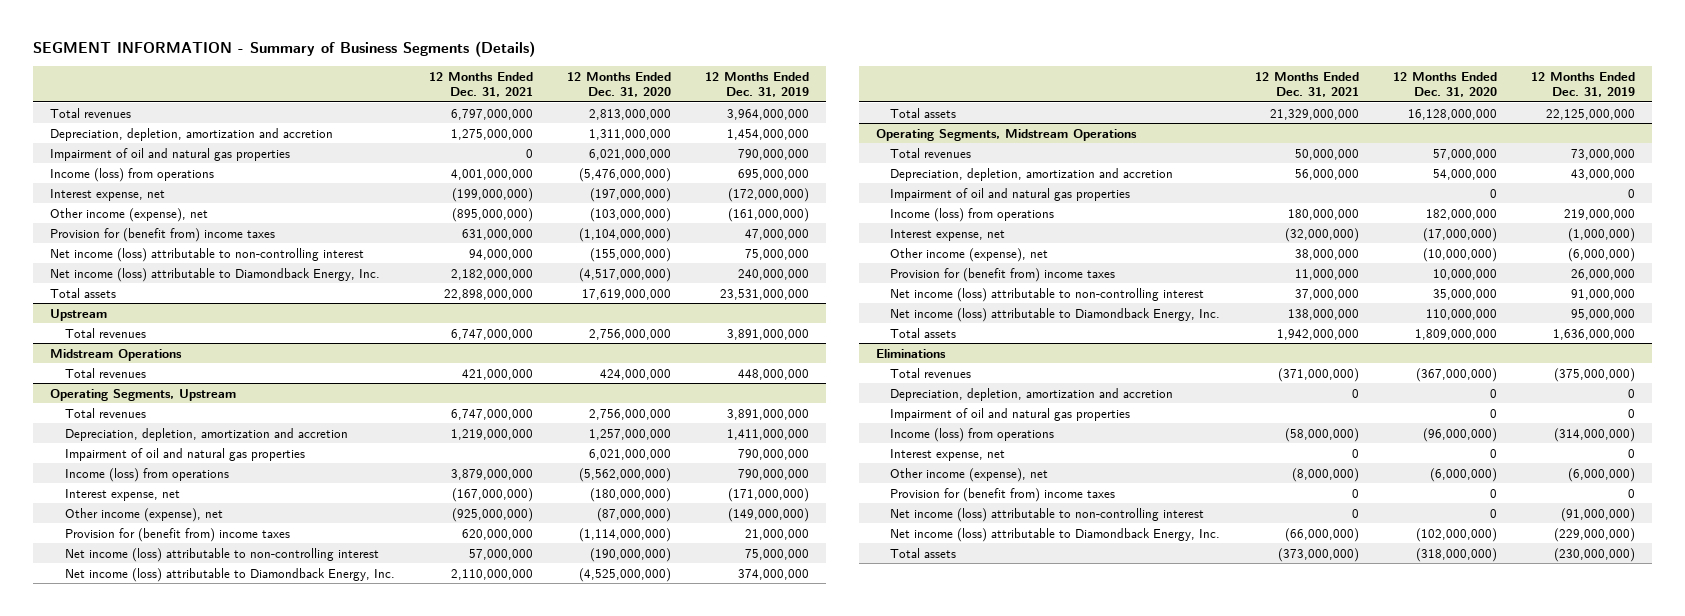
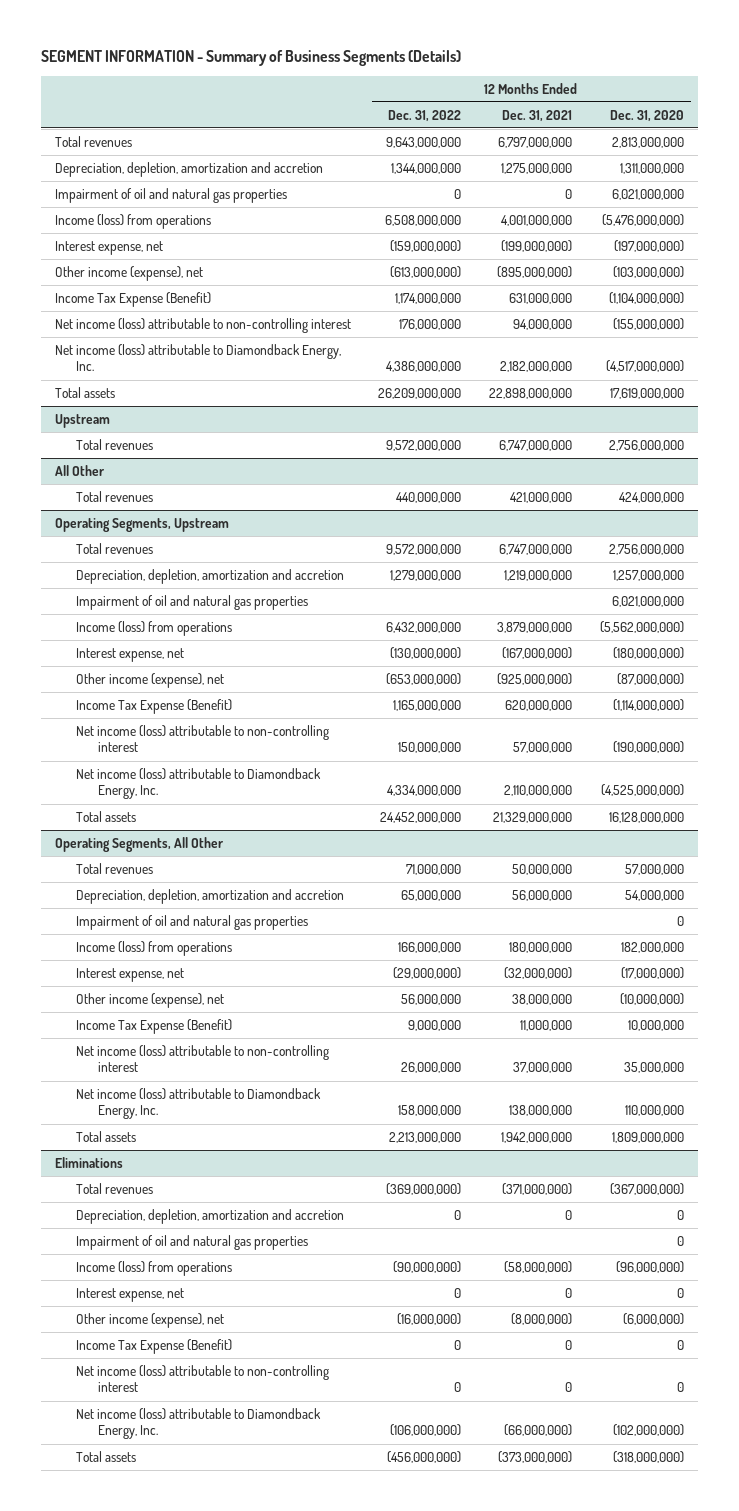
- | 12 Months Ended Dec. 31, 2021 | 12 Months Ended Dec. 31, 2020 | 12 Months Ended Dec. 31, 2019
+ | 12 Months Ended Dec. 31, 2022 | 12 Months Ended Dec. 31, 2021 | 12 Months Ended Dec. 31, 2020
- Provision for (benefit from) income taxes | 631,000,000 | (1,104,000,000) | 47,000,000
+ Income Tax Expense (Benefit) | 1,174,000,000 | 631,000,000 | (1,104,000,000)
- Midstream Operations
+ All Other
@ Operating Segments, Upstream
- Provision for (benefit from) income taxes | 620,000,000 | (1,114,000,000) | 21,000,000
+ Income Tax Expense (Benefit) | 1,165,000,000 | 620,000,000 | (1,114,000,000)
- Operating Segments, Midstream Operations
+ Operating Segments, All Other
- Provision for (benefit from) income taxes | 11,000,000 | 10,000,000 | 26,000,000
+ Income Tax Expense (Benefit) | 9,000,000 | 11,000,000 | 10,000,000
@ Eliminations
- Provision for (benefit from) income taxes | 0 | 0 | 0
+ Income Tax Expense (Benefit) | 0 | 0 | 0

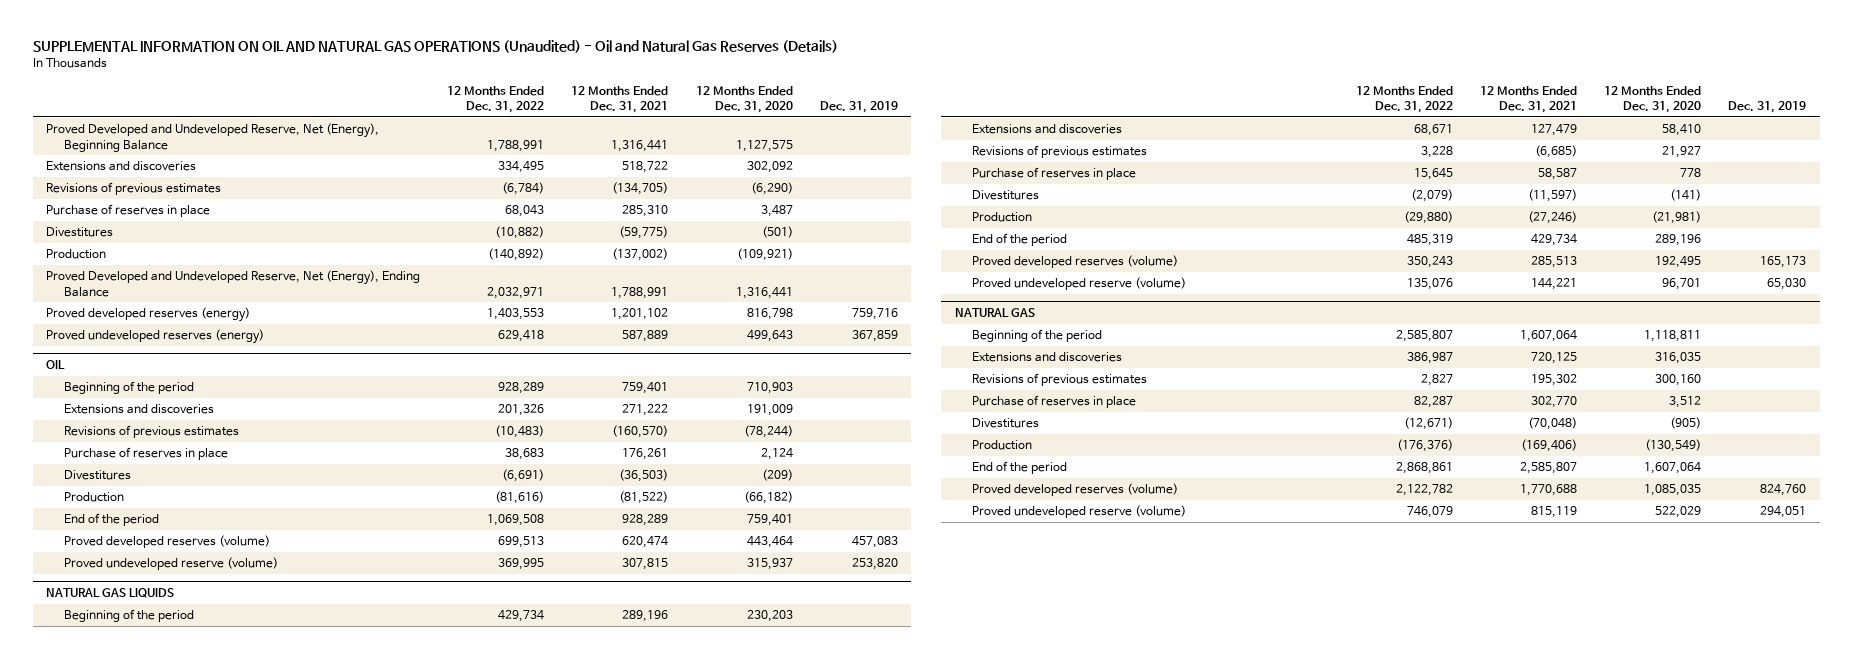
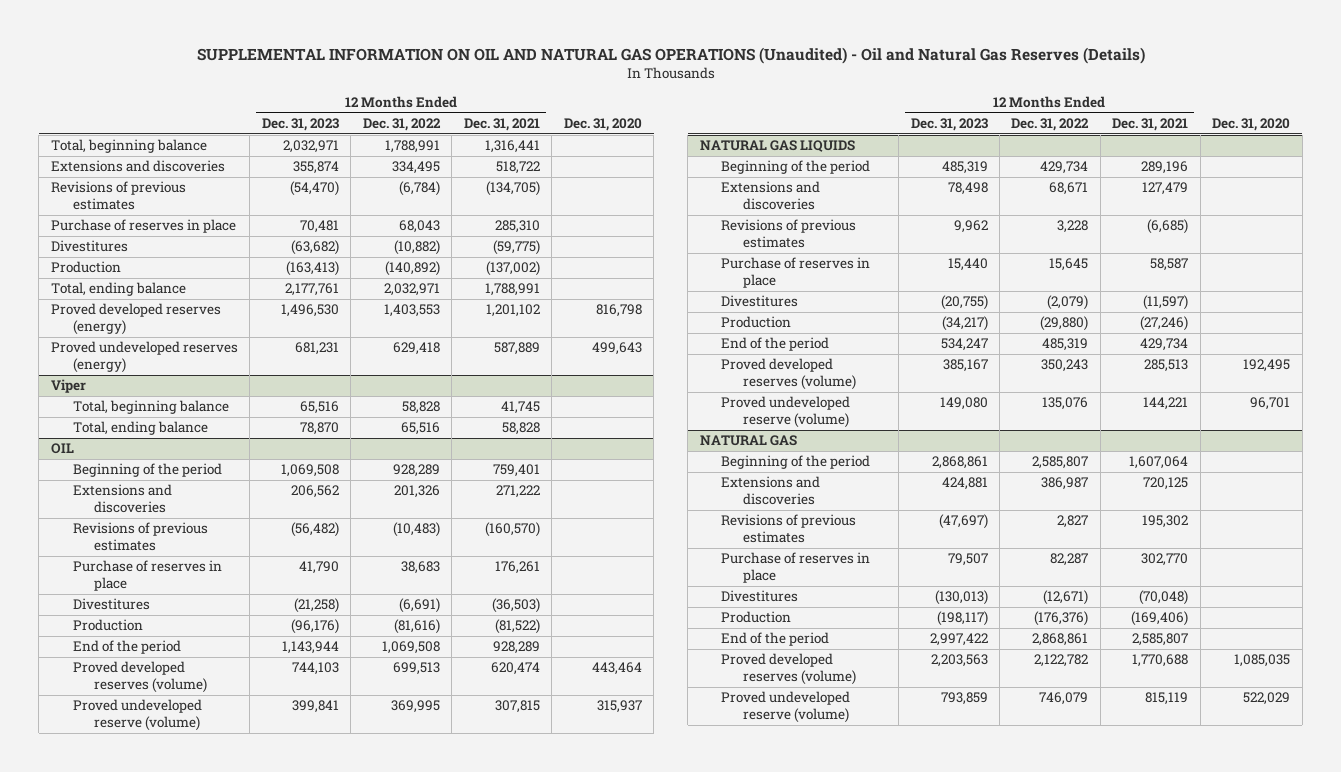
- | 12 Months Ended Dec. 31, 2022 | 12 Months Ended Dec. 31, 2021 | 12 Months Ended Dec. 31, 2020 | Dec. 31, 2019
+ | 12 Months Ended Dec. 31, 2023 | 12 Months Ended Dec. 31, 2022 | 12 Months Ended Dec. 31, 2021 | Dec. 31, 2020
- Proved Developed and Undeveloped Reserve, Net (Energy), Beginning Balance | 1,788,991 | 1,316,441 | 1,127,575 |
+ Total, beginning balance | 2,032,971 | 1,788,991 | 1,316,441 |
- Proved Developed and Undeveloped Reserve, Net (Energy), Ending Balance | 2,032,971 | 1,788,991 | 1,316,441 |
+ Total, ending balance | 2,177,761 | 2,032,971 | 1,788,991 |
+ Viper
+ Total, beginning balance | 65,516 | 58,828 | 41,745 |
+ Total, ending balance | 78,870 | 65,516 | 58,828 |

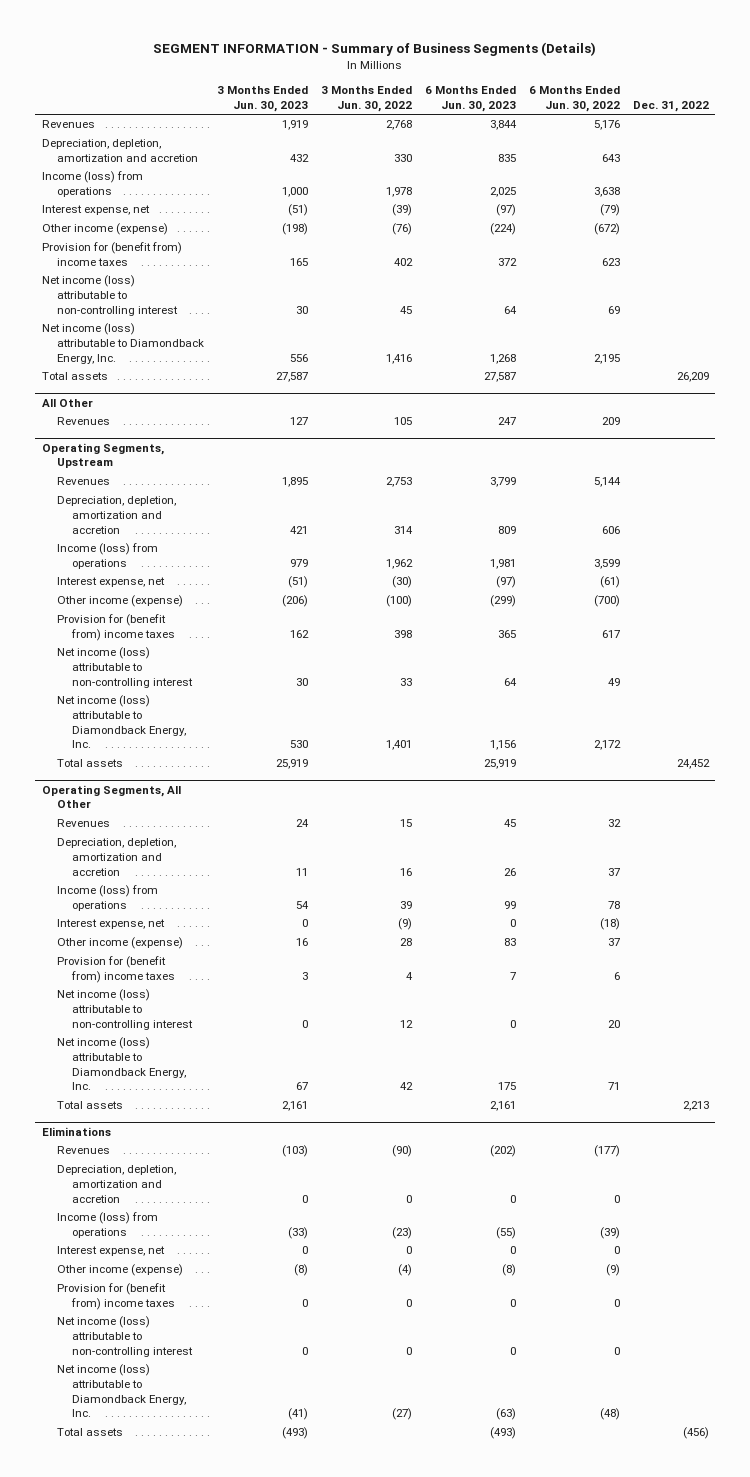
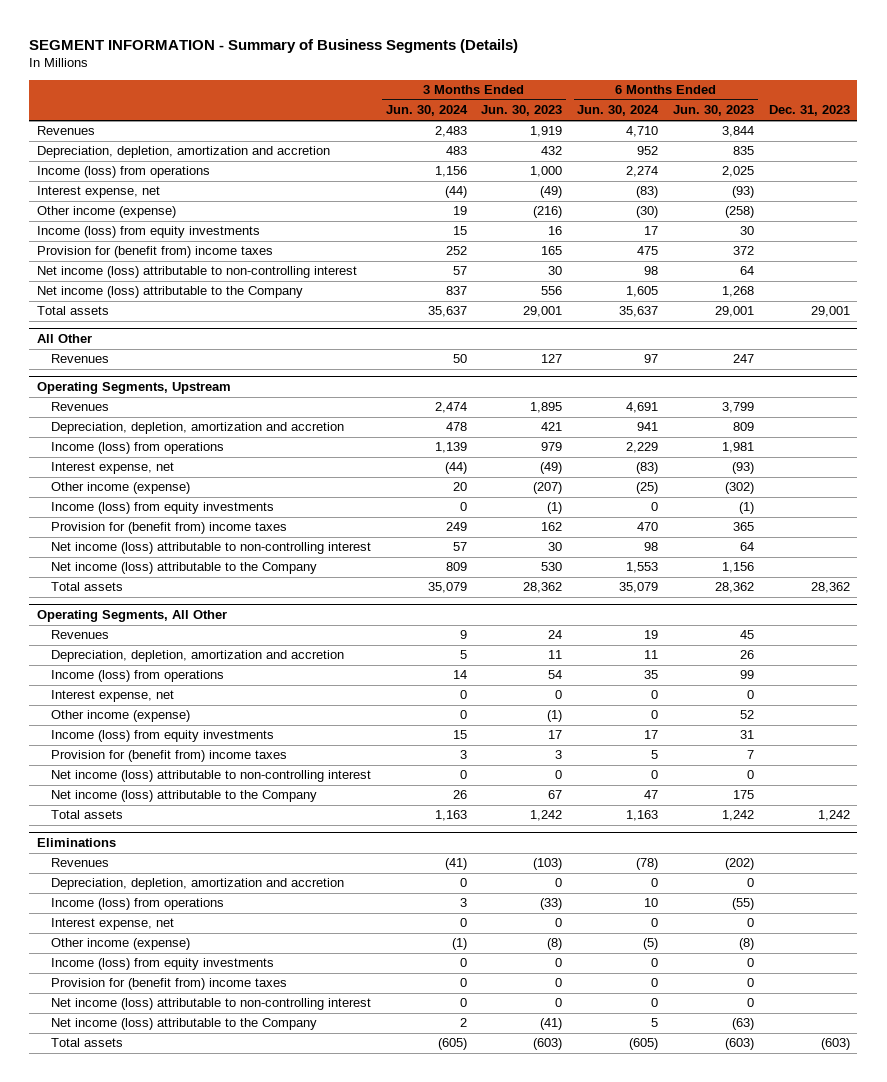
- | 3 Months Ended Jun. 30, 2023 | 3 Months Ended Jun. 30, 2022 | 6 Months Ended Jun. 30, 2023 | 6 Months Ended Jun. 30, 2022 | Dec. 31, 2022
+ | 3 Months Ended Jun. 30, 2024 | 3 Months Ended Jun. 30, 2023 | 6 Months Ended Jun. 30, 2024 | 6 Months Ended Jun. 30, 2023 | Dec. 31, 2023
- Interest expense, net | (51) | (39) | (97) | (79) |
- Other income (expense) | (198) | (76) | (224) | (672) |
+ Interest expense, net | (44) | (49) | (83) | (93) |
+ Other income (expense) | 19 | (216) | (30) | (258) |
+ Income (loss) from equity investments | 15 | 16 | 17 | 30 |
- Net income (loss) attributable to Diamondback Energy, Inc. | 556 | 1,416 | 1,268 | 2,195 |
- Total assets | 27,587 | | 27,587 | | 26,209
+ Net income (loss) attributable to the Company | 837 | 556 | 1,605 | 1,268 |
+ Total assets | 35,637 | 29,001 | 35,637 | 29,001 | 29,001
@ Operating Segments, Upstream
- Interest expense, net | (51) | (30) | (97) | (61) |
- Other income (expense) | (206) | (100) | (299) | (700) |
+ Interest expense, net | (44) | (49) | (83) | (93) |
+ Other income (expense) | 20 | (207) | (25) | (302) |
+ Income (loss) from equity investments | 0 | (1) | 0 | (1) |
- Net income (loss) attributable to Diamondback Energy, Inc. | 530 | 1,401 | 1,156 | 2,172 |
- Total assets | 25,919 | | 25,919 | | 24,452
+ Net income (loss) attributable to the Company | 809 | 530 | 1,553 | 1,156 |
+ Total assets | 35,079 | 28,362 | 35,079 | 28,362 | 28,362
@ Operating Segments, All Other
- Other income (expense) | 16 | 28 | 83 | 37 |
+ Other income (expense) | 0 | (1) | 0 | 52 |
+ Income (loss) from equity investments | 15 | 17 | 17 | 31 |
- Net income (loss) attributable to Diamondback Energy, Inc. | 67 | 42 | 175 | 71 |
- Total assets | 2,161 | | 2,161 | | 2,213
+ Net income (loss) attributable to the Company | 26 | 67 | 47 | 175 |
+ Total assets | 1,163 | 1,242 | 1,163 | 1,242 | 1,242
@ Eliminations
+ Income (loss) from equity investments | 0 | 0 | 0 | 0 |
- Net income (loss) attributable to Diamondback Energy, Inc. | (41) | (27) | (63) | (48) |
- Total assets | (493) | | (493) | | (456)
+ Net income (loss) attributable to the Company | 2 | (41) | 5 | (63) |
+ Total assets | (605) | (603) | (605) | (603) | (603)

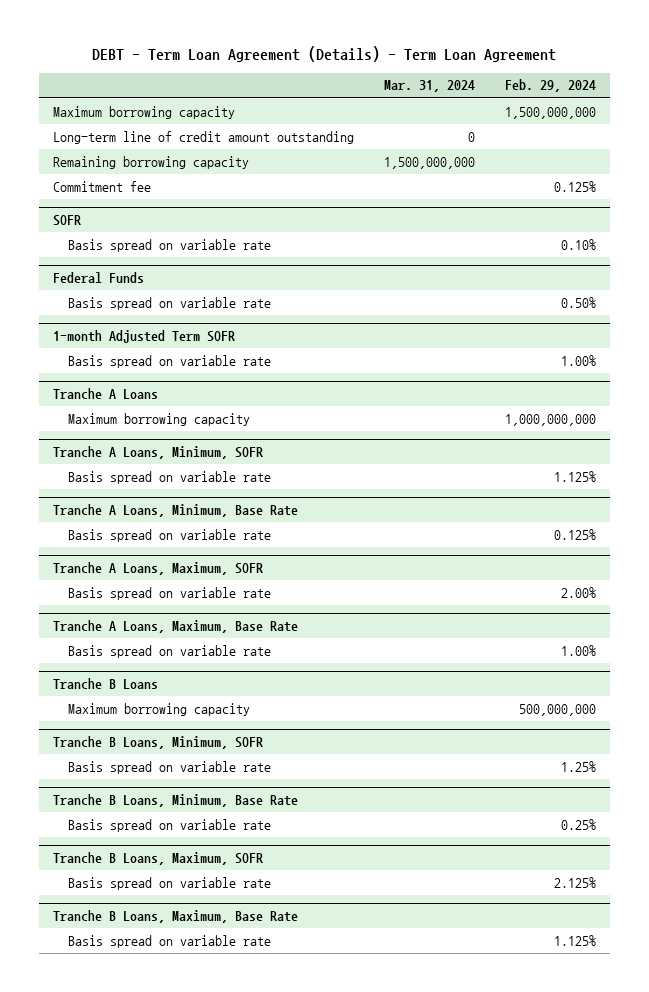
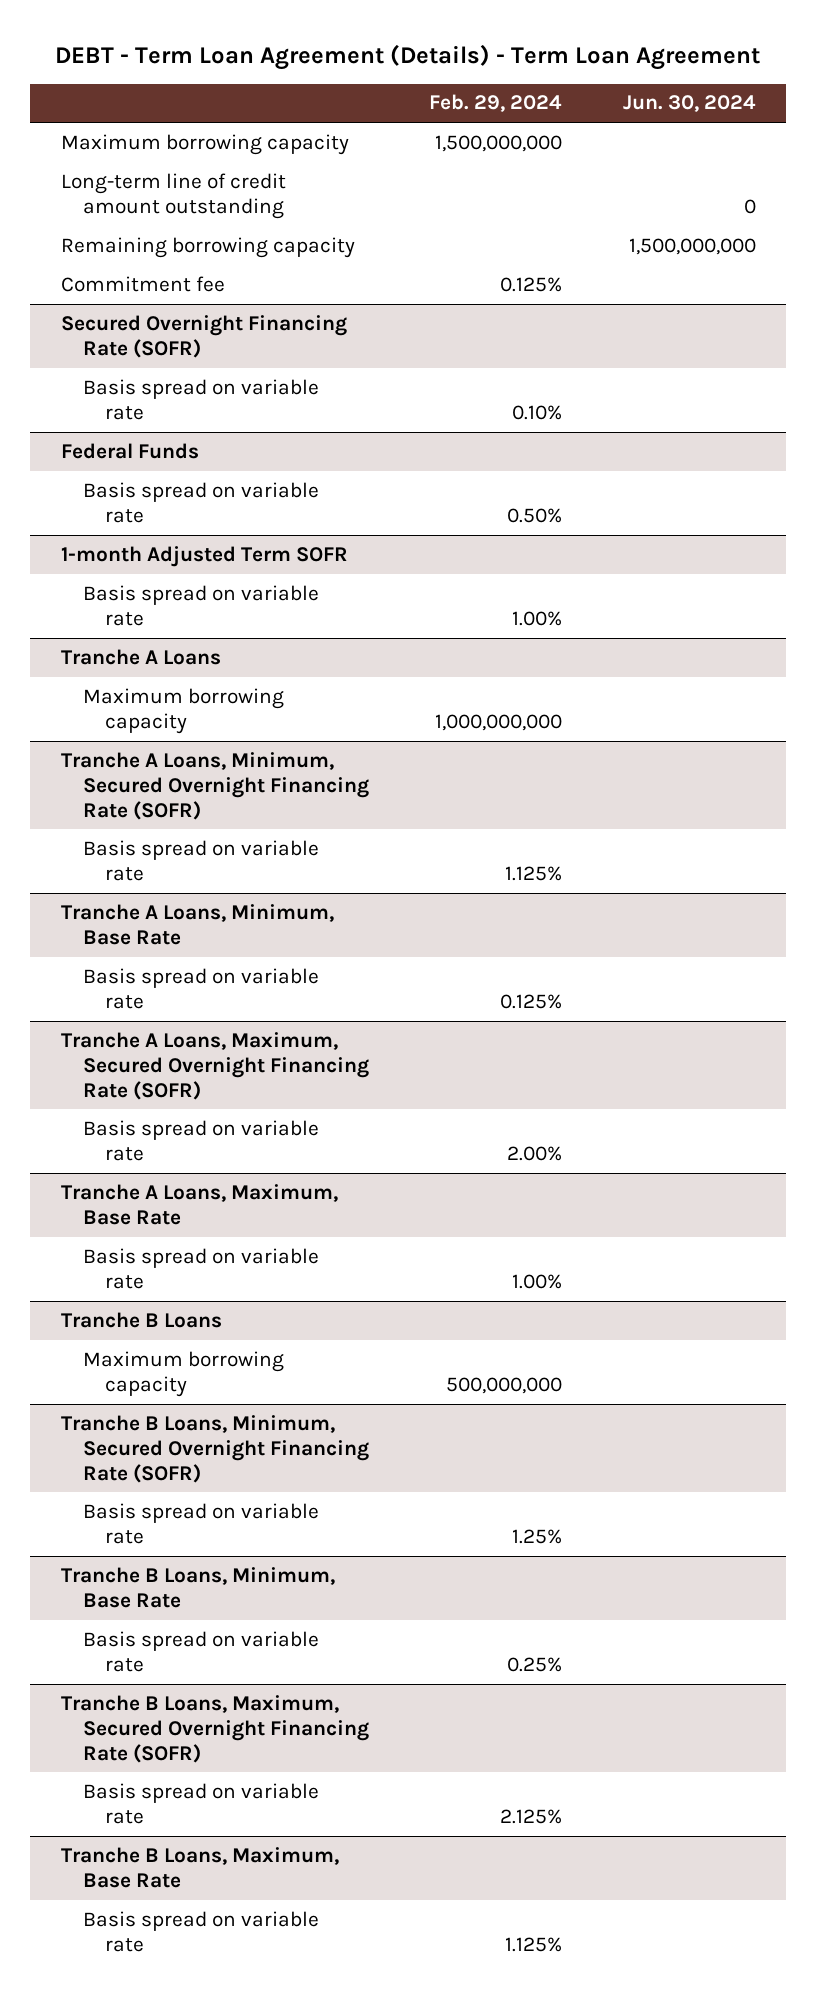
- | Mar. 31, 2024 | Feb. 29, 2024
+ | Feb. 29, 2024 | Jun. 30, 2024
- SOFR
+ Secured Overnight Financing Rate (SOFR)
- Tranche A Loans, Minimum, SOFR
+ Tranche A Loans, Minimum, Secured Overnight Financing Rate (SOFR)
- Tranche A Loans, Maximum, SOFR
+ Tranche A Loans, Maximum, Secured Overnight Financing Rate (SOFR)
- Tranche B Loans, Minimum, SOFR
+ Tranche B Loans, Minimum, Secured Overnight Financing Rate (SOFR)
- Tranche B Loans, Maximum, SOFR
+ Tranche B Loans, Maximum, Secured Overnight Financing Rate (SOFR)

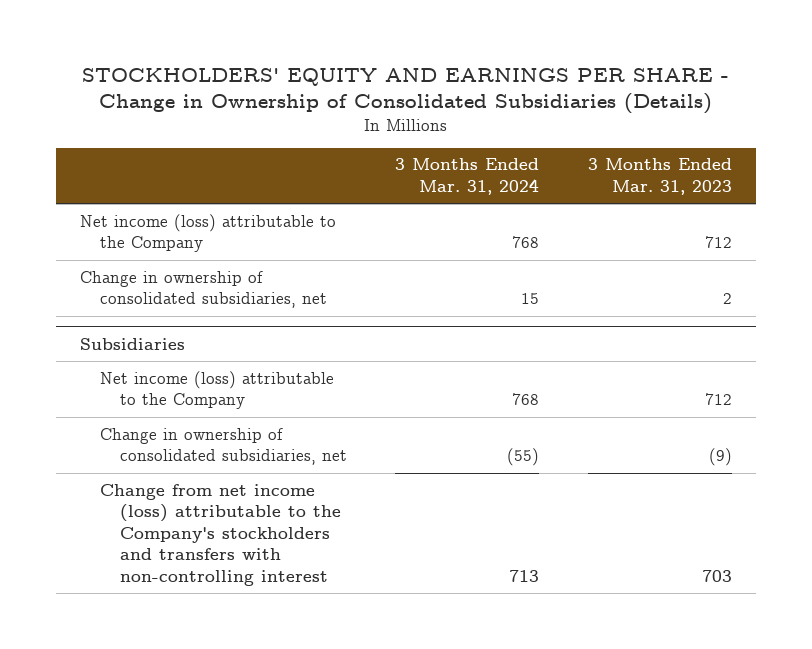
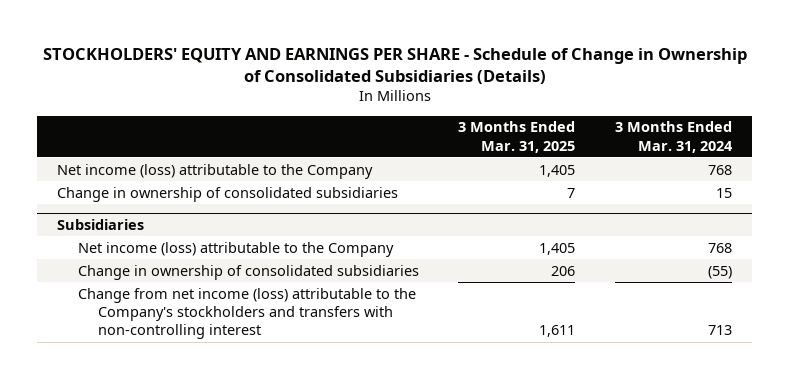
- STOCKHOLDERS' EQUITY AND EARNINGS PER SHARE - Change in Ownership of Consolidated Subsidiaries (Details)
+ STOCKHOLDERS' EQUITY AND EARNINGS PER SHARE - Schedule of Change in Ownership of Consolidated Subsidiaries (Details)
- | 3 Months Ended Mar. 31, 2024 | 3 Months Ended Mar. 31, 2023
+ | 3 Months Ended Mar. 31, 2025 | 3 Months Ended Mar. 31, 2024
- Change in ownership of consolidated subsidiaries, net | 15 | 2
+ Change in ownership of consolidated subsidiaries | 7 | 15
@ Subsidiaries
- Change in ownership of consolidated subsidiaries, net | (55) | (9)
+ Change in ownership of consolidated subsidiaries | 206 | (55)

